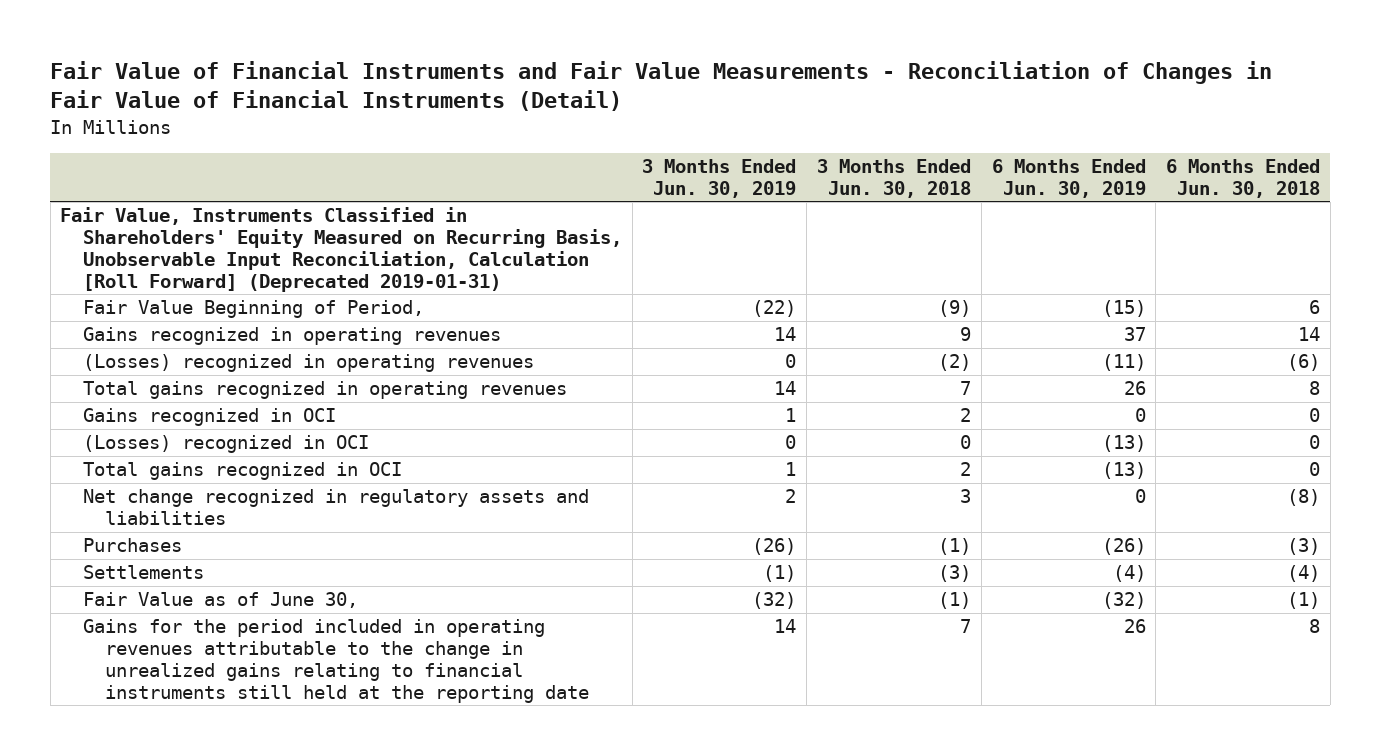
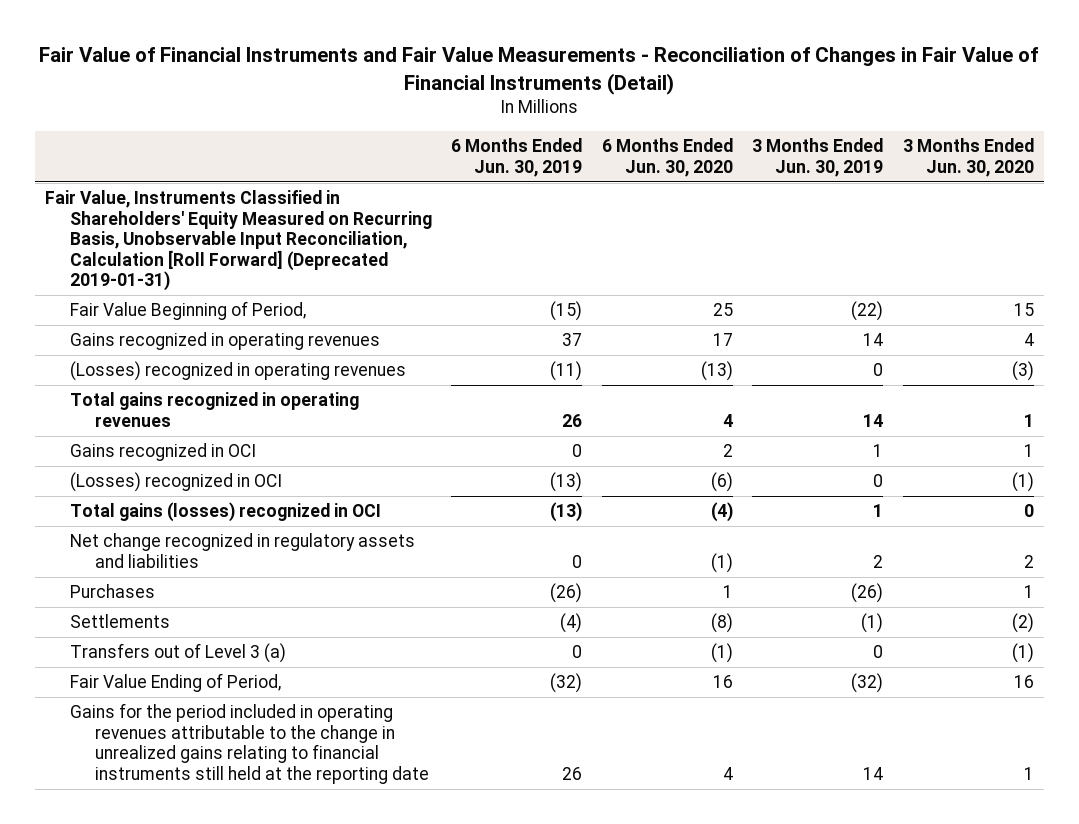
- | 3 Months Ended Jun. 30, 2019 | 3 Months Ended Jun. 30, 2018 | 6 Months Ended Jun. 30, 2019 | 6 Months Ended Jun. 30, 2018
+ | 6 Months Ended Jun. 30, 2019 | 6 Months Ended Jun. 30, 2020 | 3 Months Ended Jun. 30, 2019 | 3 Months Ended Jun. 30, 2020
- Total gains recognized in OCI | 1 | 2 | (13) | 0
+ Total gains (losses) recognized in OCI | (13) | (4) | 1 | 0
- Fair Value as of June 30, | (32) | (1) | (32) | (1)
+ Transfers out of Level 3 (a) | 0 | (1) | 0 | (1)
+ Fair Value Ending of Period, | (32) | 16 | (32) | 16

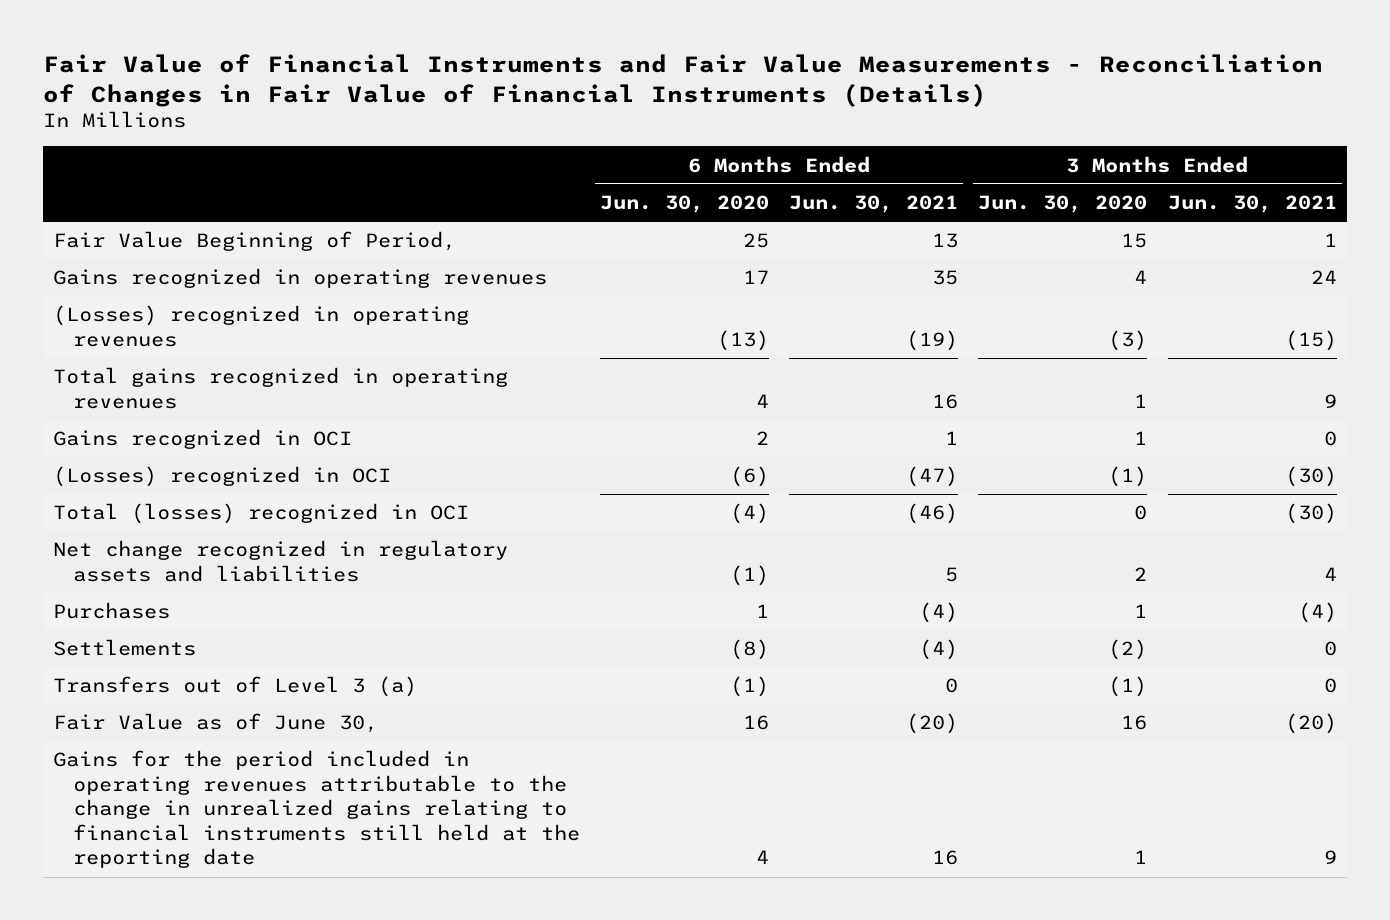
- Fair Value of Financial Instruments and Fair Value Measurements - Reconciliation of Changes in Fair Value of Financial Instruments (Detail)
+ Fair Value of Financial Instruments and Fair Value Measurements - Reconciliation of Changes in Fair Value of Financial Instruments (Details)
- | 6 Months Ended Jun. 30, 2019 | 6 Months Ended Jun. 30, 2020 | 3 Months Ended Jun. 30, 2019 | 3 Months Ended Jun. 30, 2020
+ | 6 Months Ended Jun. 30, 2020 | 6 Months Ended Jun. 30, 2021 | 3 Months Ended Jun. 30, 2020 | 3 Months Ended Jun. 30, 2021
- Fair Value, Instruments Classified in Shareholders' Equity Measured on Recurring Basis, Unobservable Input Reconciliation, Calculation [Roll Forward] (Deprecated 2019-01-31)
- Total gains (losses) recognized in OCI | (13) | (4) | 1 | 0
+ Total (losses) recognized in OCI | (4) | (46) | 0 | (30)
- Fair Value Ending of Period, | (32) | 16 | (32) | 16
+ Fair Value as of June 30, | 16 | (20) | 16 | (20)

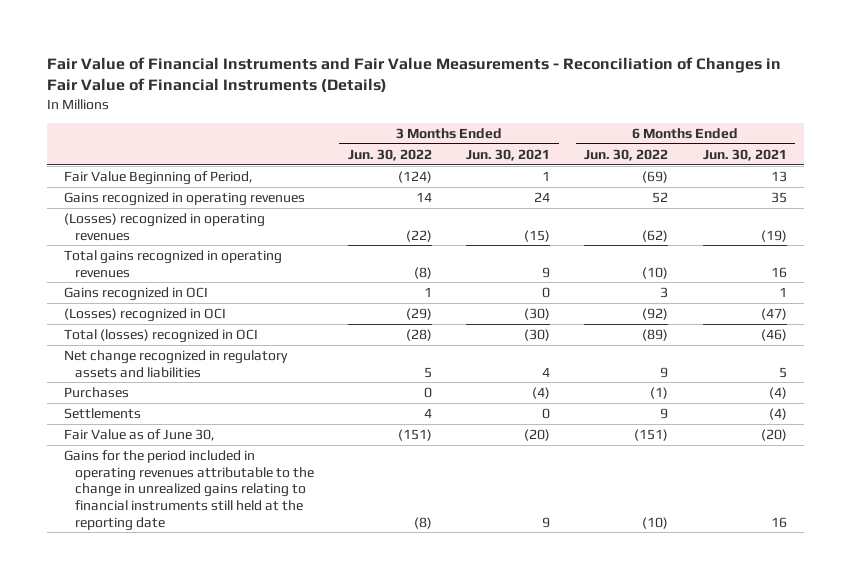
- | 6 Months Ended Jun. 30, 2020 | 6 Months Ended Jun. 30, 2021 | 3 Months Ended Jun. 30, 2020 | 3 Months Ended Jun. 30, 2021
+ | 3 Months Ended Jun. 30, 2022 | 3 Months Ended Jun. 30, 2021 | 6 Months Ended Jun. 30, 2022 | 6 Months Ended Jun. 30, 2021
- Transfers out of Level 3 (a) | (1) | 0 | (1) | 0

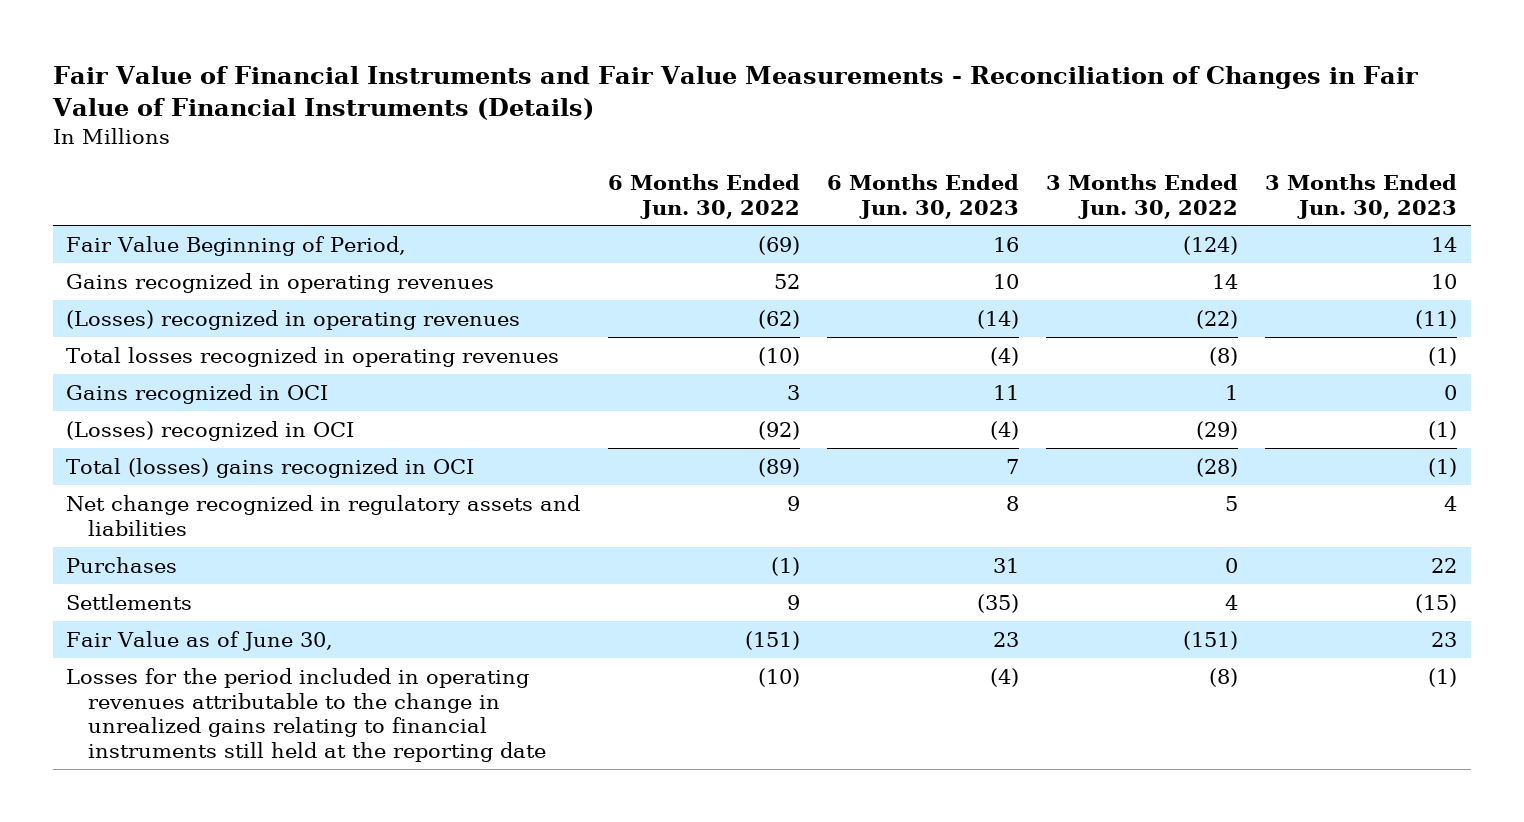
- | 3 Months Ended Jun. 30, 2022 | 3 Months Ended Jun. 30, 2021 | 6 Months Ended Jun. 30, 2022 | 6 Months Ended Jun. 30, 2021
+ | 6 Months Ended Jun. 30, 2022 | 6 Months Ended Jun. 30, 2023 | 3 Months Ended Jun. 30, 2022 | 3 Months Ended Jun. 30, 2023
- Total gains recognized in operating revenues | (8) | 9 | (10) | 16
+ Total losses recognized in operating revenues | (10) | (4) | (8) | (1)
- Total (losses) recognized in OCI | (28) | (30) | (89) | (46)
+ Total (losses) gains recognized in OCI | (89) | 7 | (28) | (1)
- Gains for the period included in operating revenues attributable to the change in unrealized gains relating to financial instruments still held at the reporting date | (8) | 9 | (10) | 16
+ Losses for the period included in operating revenues attributable to the change in unrealized gains relating to financial instruments still held at the reporting date | (10) | (4) | (8) | (1)

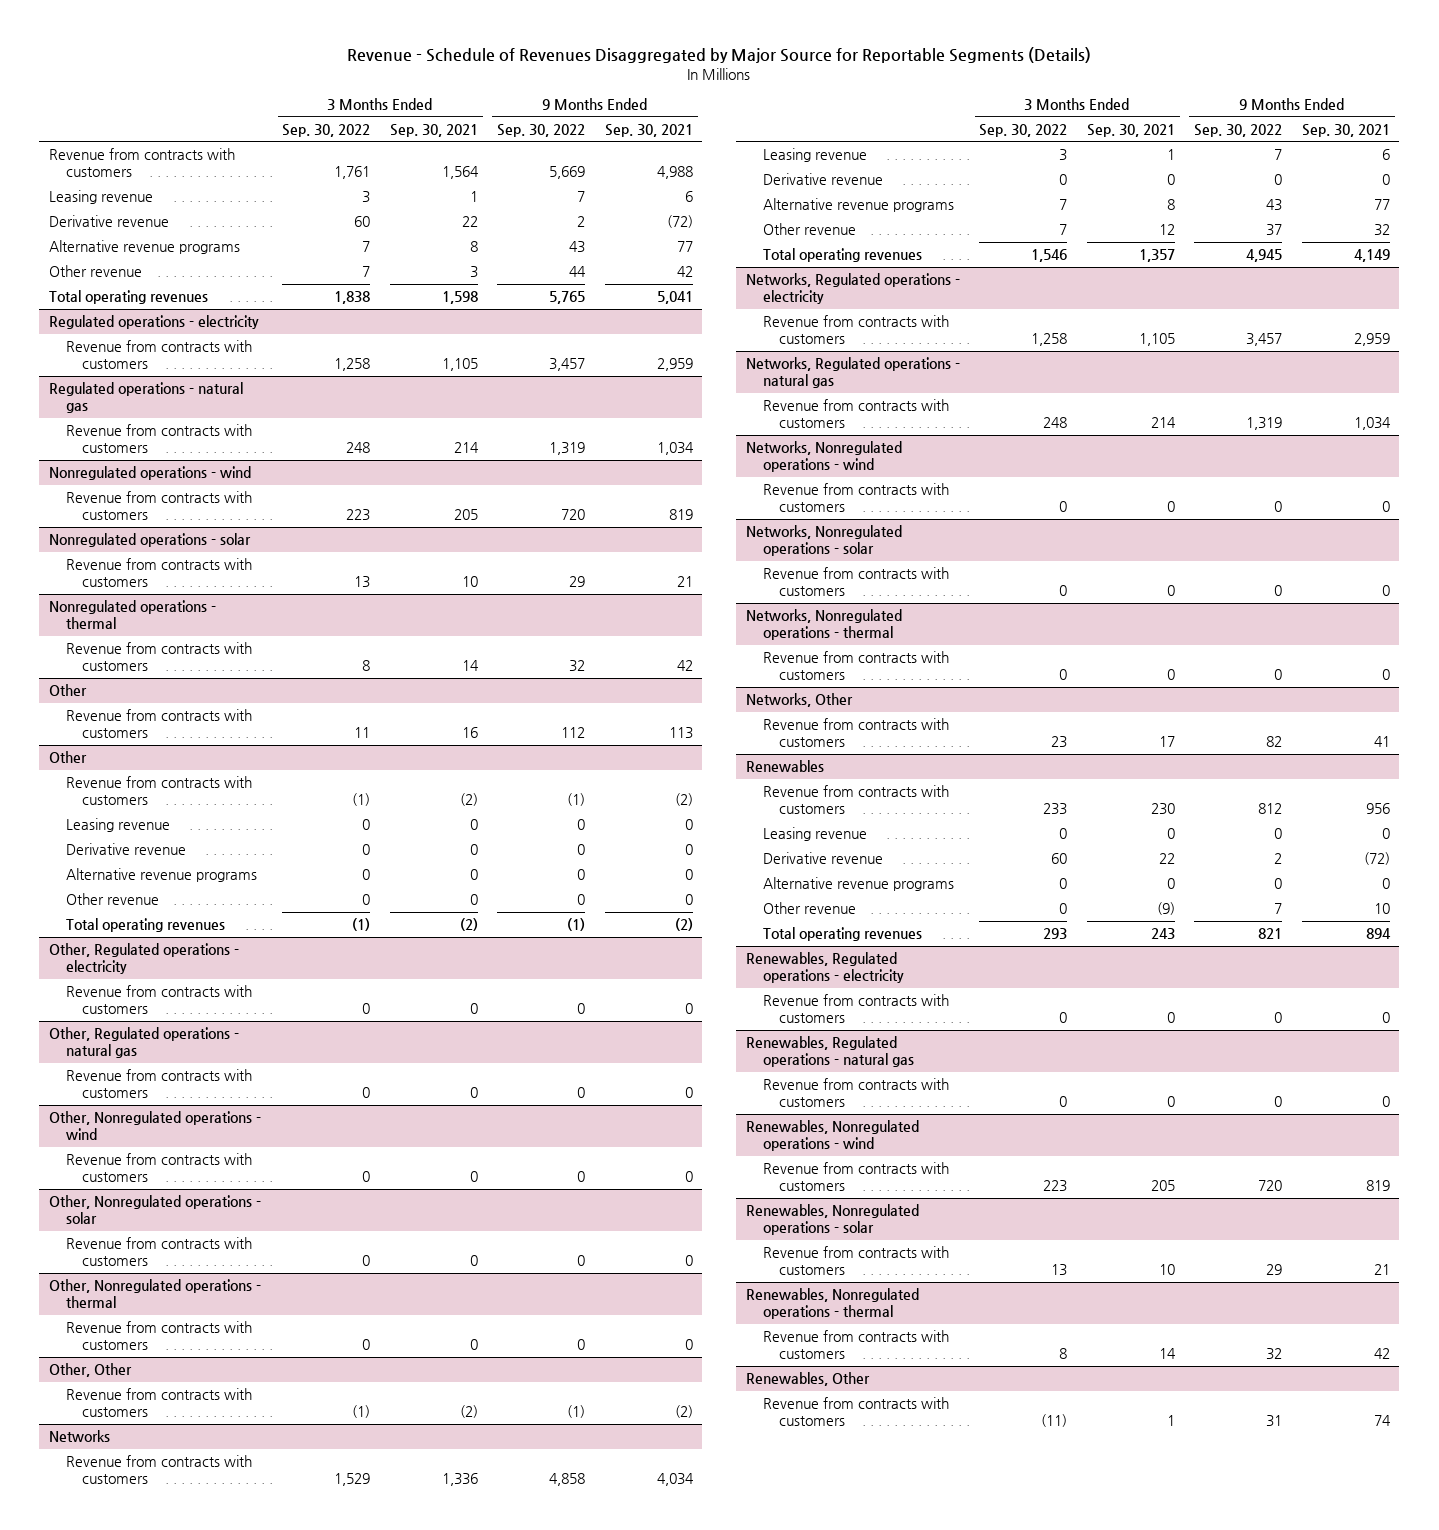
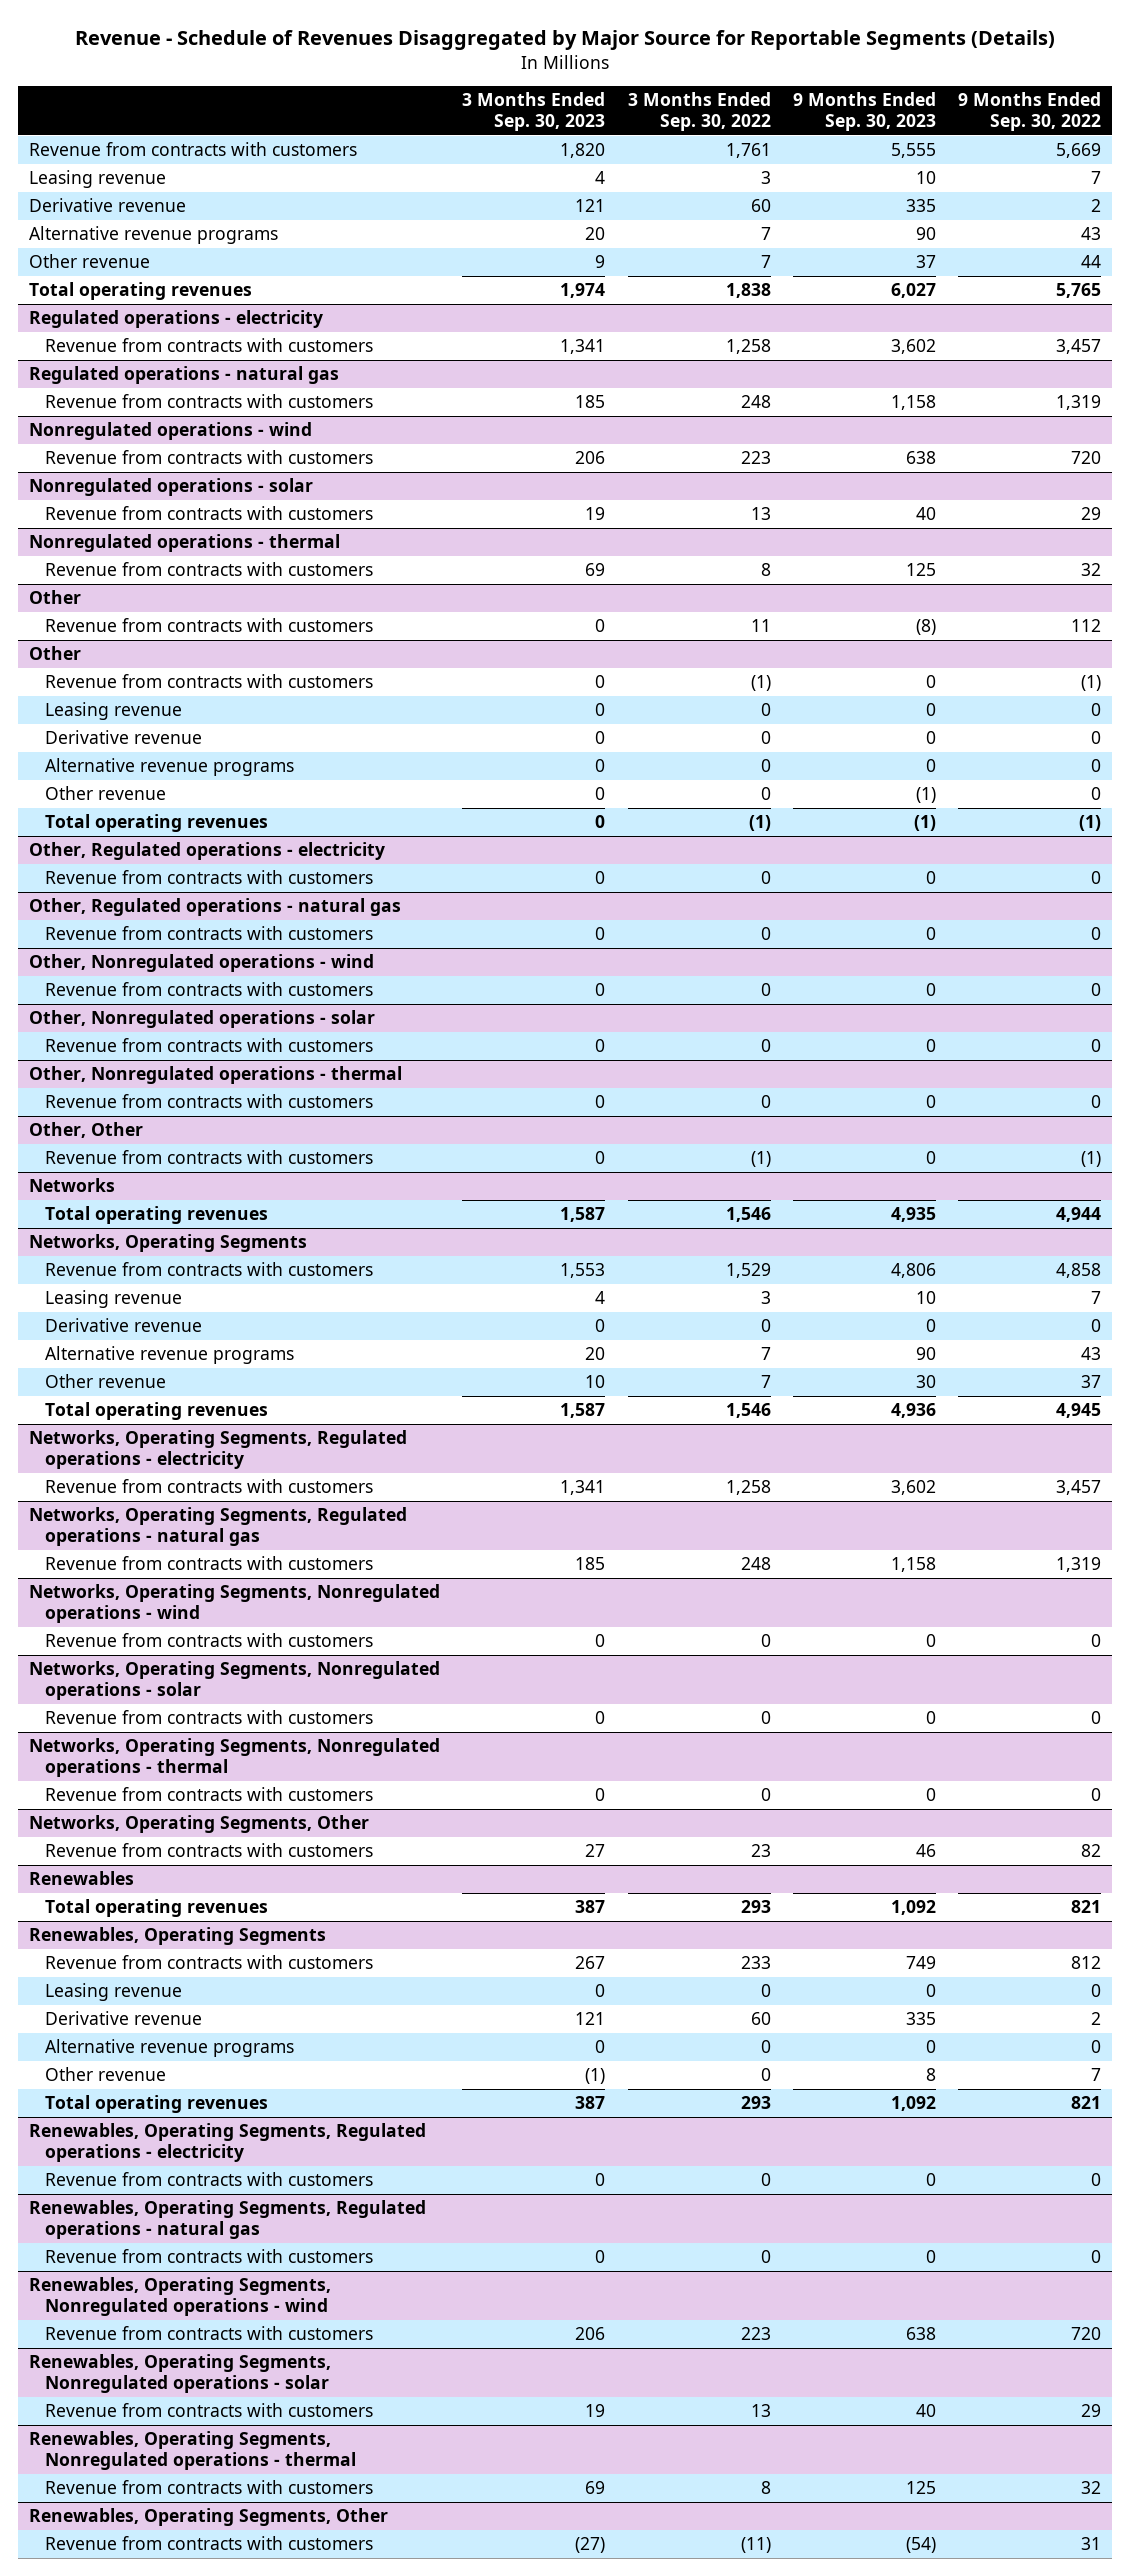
- | 3 Months Ended Sep. 30, 2022 | 3 Months Ended Sep. 30, 2021 | 9 Months Ended Sep. 30, 2022 | 9 Months Ended Sep. 30, 2021
+ | 3 Months Ended Sep. 30, 2023 | 3 Months Ended Sep. 30, 2022 | 9 Months Ended Sep. 30, 2023 | 9 Months Ended Sep. 30, 2022
@ Networks
+ Total operating revenues | 1,587 | 1,546 | 4,935 | 4,944
+ Networks, Operating Segments
- Networks, Regulated operations - electricity
+ Networks, Operating Segments, Regulated operations - electricity
- Networks, Regulated operations - natural gas
+ Networks, Operating Segments, Regulated operations - natural gas
- Networks, Nonregulated operations - wind
+ Networks, Operating Segments, Nonregulated operations - wind
- Networks, Nonregulated operations - solar
+ Networks, Operating Segments, Nonregulated operations - solar
- Networks, Nonregulated operations - thermal
+ Networks, Operating Segments, Nonregulated operations - thermal
- Networks, Other
+ Networks, Operating Segments, Other
@ Renewables
+ Total operating revenues | 387 | 293 | 1,092 | 821
+ Renewables, Operating Segments
- Renewables, Regulated operations - electricity
+ Renewables, Operating Segments, Regulated operations - electricity
- Renewables, Regulated operations - natural gas
+ Renewables, Operating Segments, Regulated operations - natural gas
- Renewables, Nonregulated operations - wind
+ Renewables, Operating Segments, Nonregulated operations - wind
- Renewables, Nonregulated operations - solar
+ Renewables, Operating Segments, Nonregulated operations - solar
- Renewables, Nonregulated operations - thermal
+ Renewables, Operating Segments, Nonregulated operations - thermal
- Renewables, Other
+ Renewables, Operating Segments, Other

